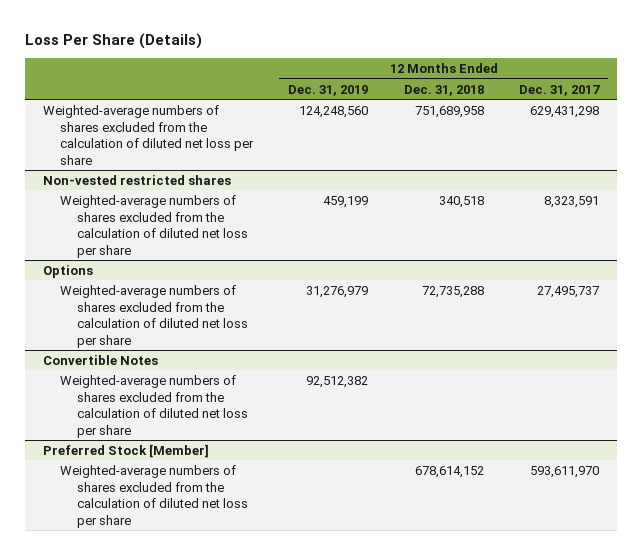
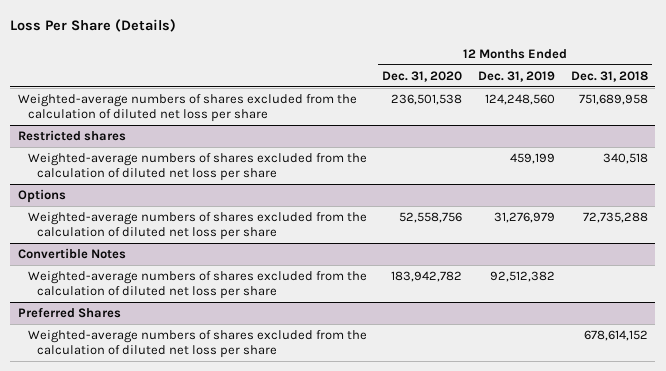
- | 12 Months Ended Dec. 31, 2019 | 12 Months Ended Dec. 31, 2018 | 12 Months Ended Dec. 31, 2017
+ | 12 Months Ended Dec. 31, 2020 | 12 Months Ended Dec. 31, 2019 | 12 Months Ended Dec. 31, 2018
- Non-vested restricted shares
+ Restricted shares
- Preferred Stock [Member]
+ Preferred Shares

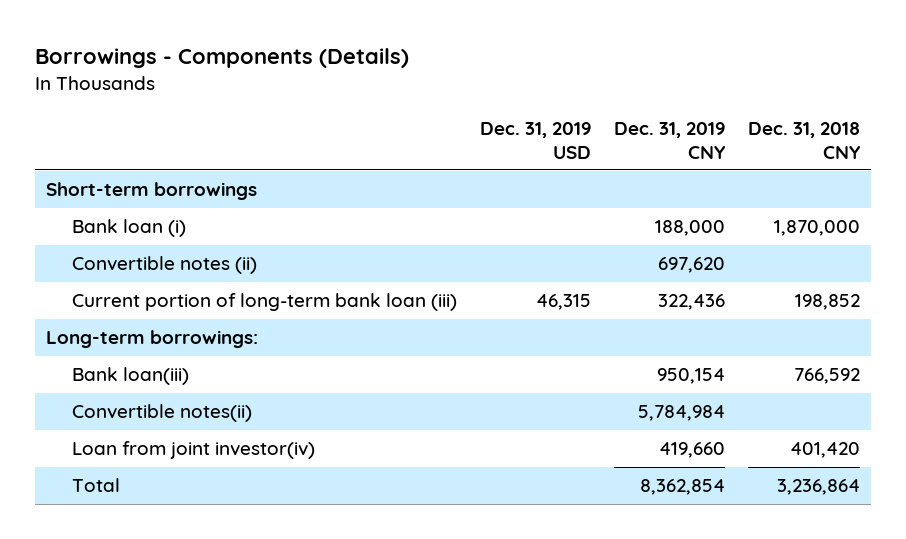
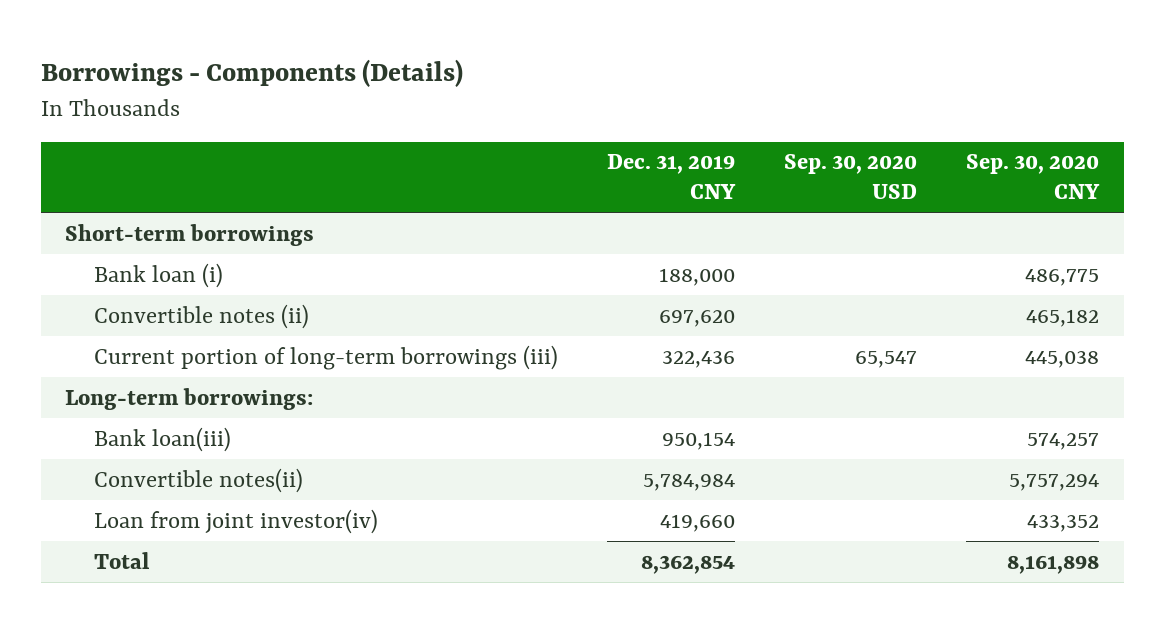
- | Dec. 31, 2019 USD | Dec. 31, 2019 CNY | Dec. 31, 2018 CNY
+ | Dec. 31, 2019 CNY | Sep. 30, 2020 USD | Sep. 30, 2020 CNY
- Current portion of long-term bank loan (iii) | 46,315 | 322,436 | 198,852
+ Current portion of long-term borrowings (iii) | 322,436 | 65,547 | 445,038

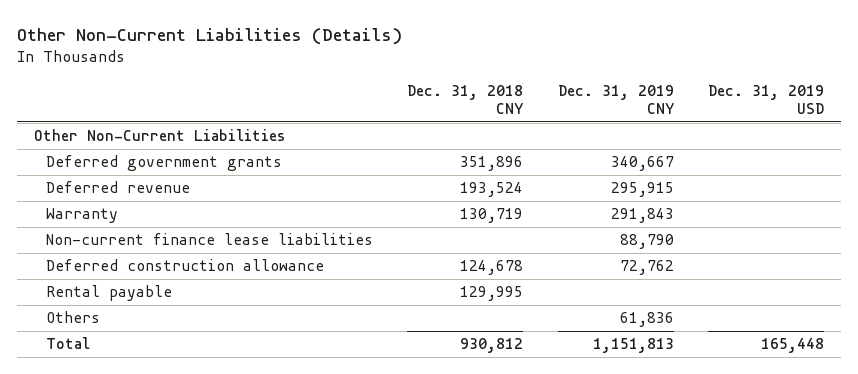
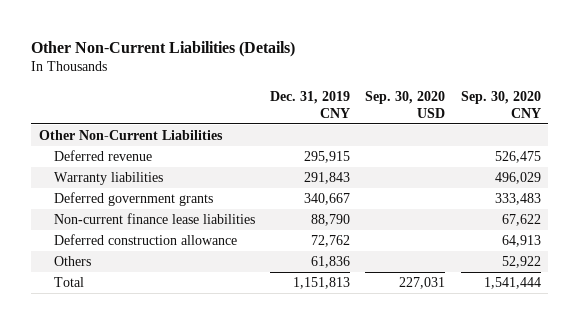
- | Dec. 31, 2018 CNY | Dec. 31, 2019 CNY | Dec. 31, 2019 USD
+ | Dec. 31, 2019 CNY | Sep. 30, 2020 USD | Sep. 30, 2020 CNY
- Warranty | 130,719 | 291,843 |
+ Warranty liabilities | 291,843 | | 496,029
moved down: Deferred government grants | 340,667 | | 333,483
- Rental payable | 129,995 | |

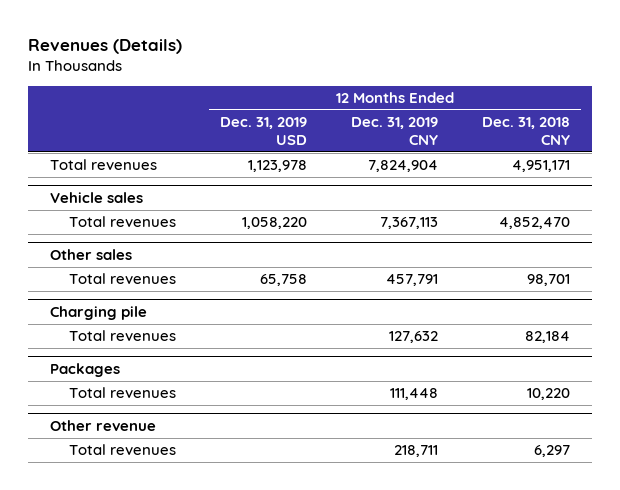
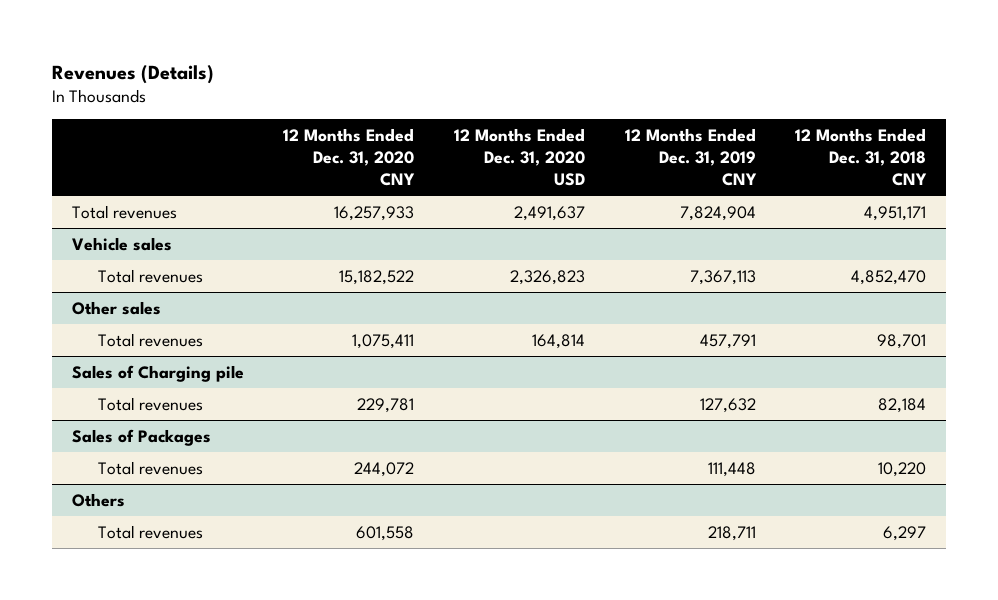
- | 12 Months Ended Dec. 31, 2019 USD | 12 Months Ended Dec. 31, 2019 CNY | 12 Months Ended Dec. 31, 2018 CNY
+ | 12 Months Ended Dec. 31, 2020 CNY | 12 Months Ended Dec. 31, 2020 USD | 12 Months Ended Dec. 31, 2019 CNY | 12 Months Ended Dec. 31, 2018 CNY
- Charging pile
+ Sales of Charging pile
- Packages
+ Sales of Packages
- Other revenue
+ Others

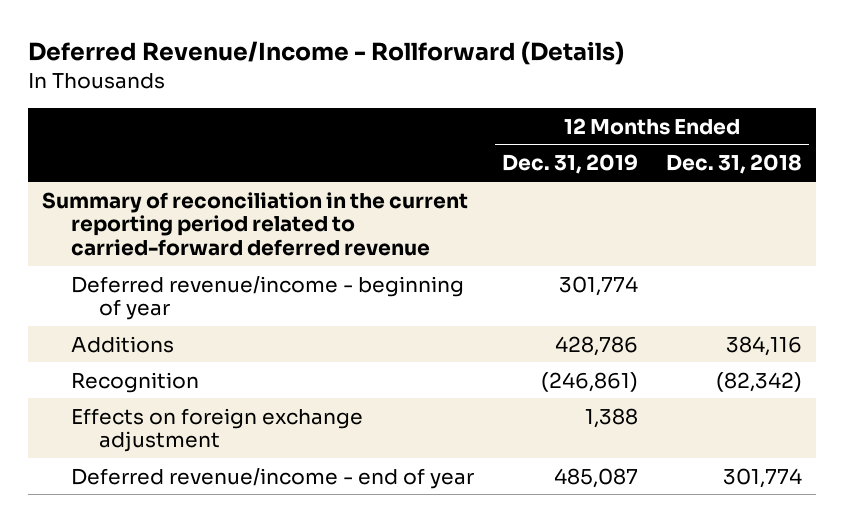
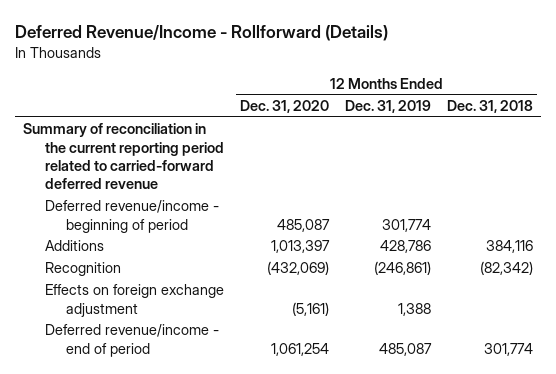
- | 12 Months Ended Dec. 31, 2019 | 12 Months Ended Dec. 31, 2018
+ | 12 Months Ended Dec. 31, 2020 | 12 Months Ended Dec. 31, 2019 | 12 Months Ended Dec. 31, 2018
- Deferred revenue/income - beginning of year | 301,774 |
+ Deferred revenue/income - beginning of period | 485,087 | 301,774 |
- Deferred revenue/income - end of year | 485,087 | 301,774
+ Deferred revenue/income - end of period | 1,061,254 | 485,087 | 301,774

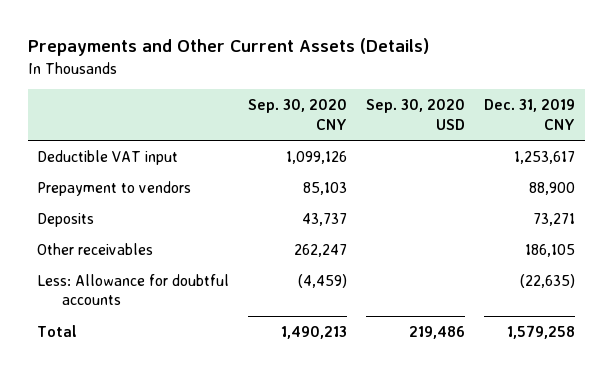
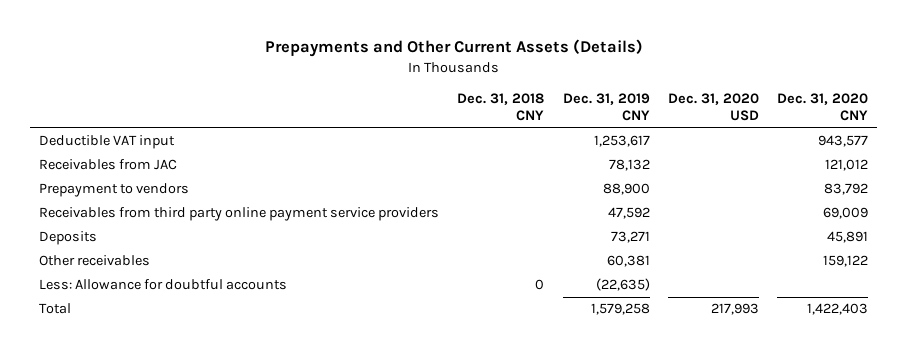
- | Sep. 30, 2020 CNY | Sep. 30, 2020 USD | Dec. 31, 2019 CNY
+ | Dec. 31, 2018 CNY | Dec. 31, 2019 CNY | Dec. 31, 2020 USD | Dec. 31, 2020 CNY
+ Receivables from JAC | | 78,132 | | 121,012
+ Receivables from third party online payment service providers | | 47,592 | | 69,009
- Other receivables | 262,247 | | 186,105
+ Other receivables | | 60,381 | | 159,122

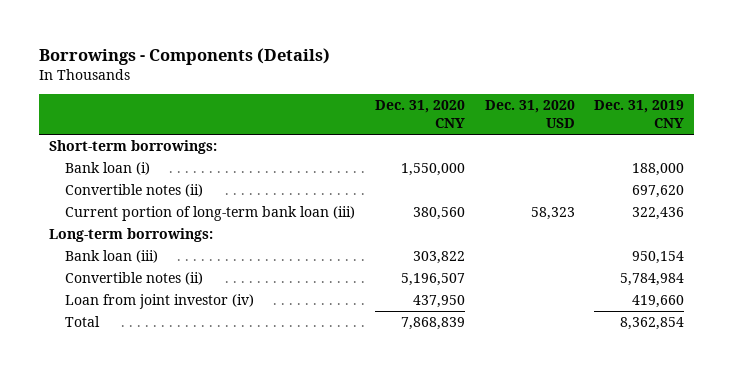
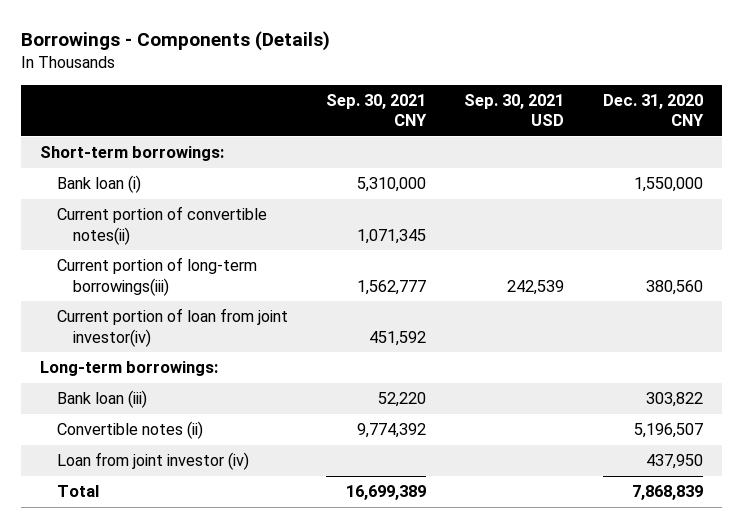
- | Dec. 31, 2020 CNY | Dec. 31, 2020 USD | Dec. 31, 2019 CNY
+ | Sep. 30, 2021 CNY | Sep. 30, 2021 USD | Dec. 31, 2020 CNY
- Convertible notes (ii) | | | 697,620
- Current portion of long-term bank loan (iii) | 380,560 | 58,323 | 322,436
+ Current portion of convertible notes(ii) | 1,071,345 | |
+ Current portion of long-term borrowings(iii) | 1,562,777 | 242,539 | 380,560
+ Current portion of loan from joint investor(iv) | 451,592 | |

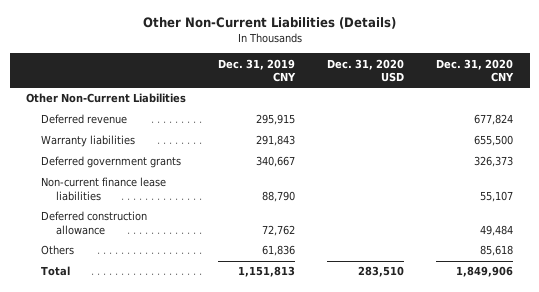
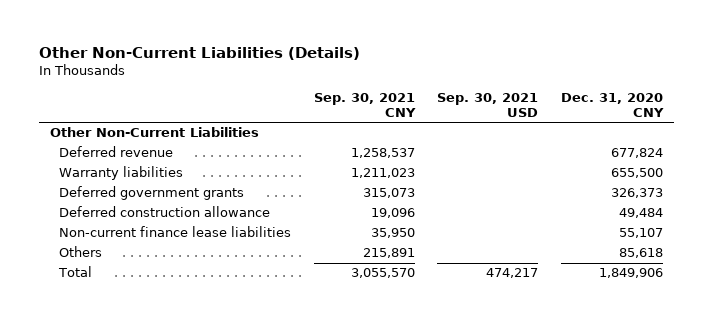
- | Dec. 31, 2019 CNY | Dec. 31, 2020 USD | Dec. 31, 2020 CNY
+ | Sep. 30, 2021 CNY | Sep. 30, 2021 USD | Dec. 31, 2020 CNY
moved down: Non-current finance lease liabilities | 35,950 | | 55,107

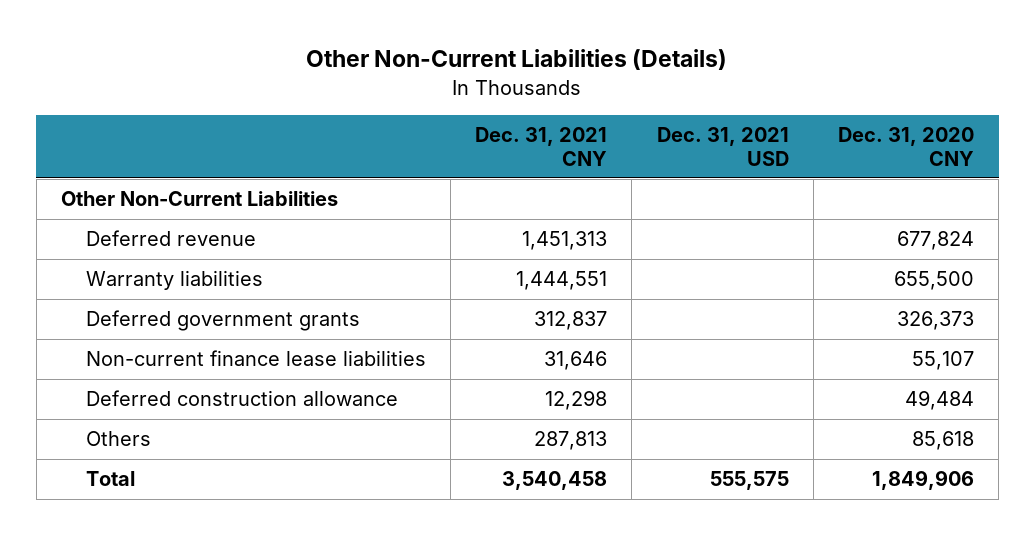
- | Sep. 30, 2021 CNY | Sep. 30, 2021 USD | Dec. 31, 2020 CNY
+ | Dec. 31, 2021 CNY | Dec. 31, 2021 USD | Dec. 31, 2020 CNY
moved down: Deferred construction allowance | 12,298 | | 49,484

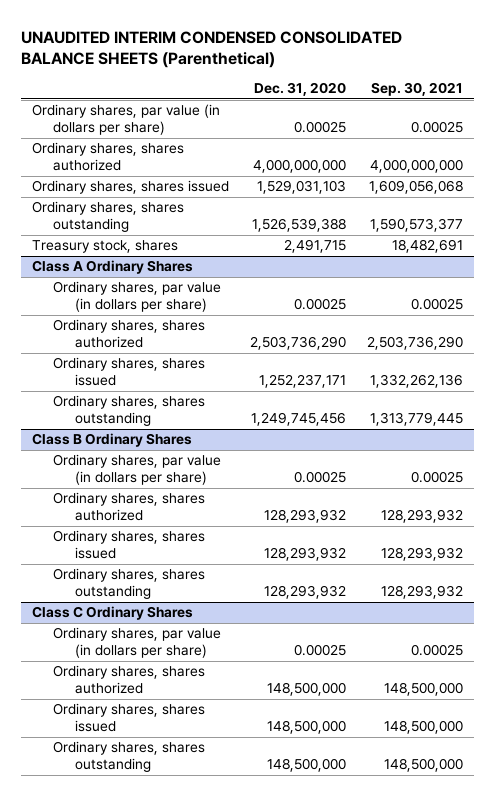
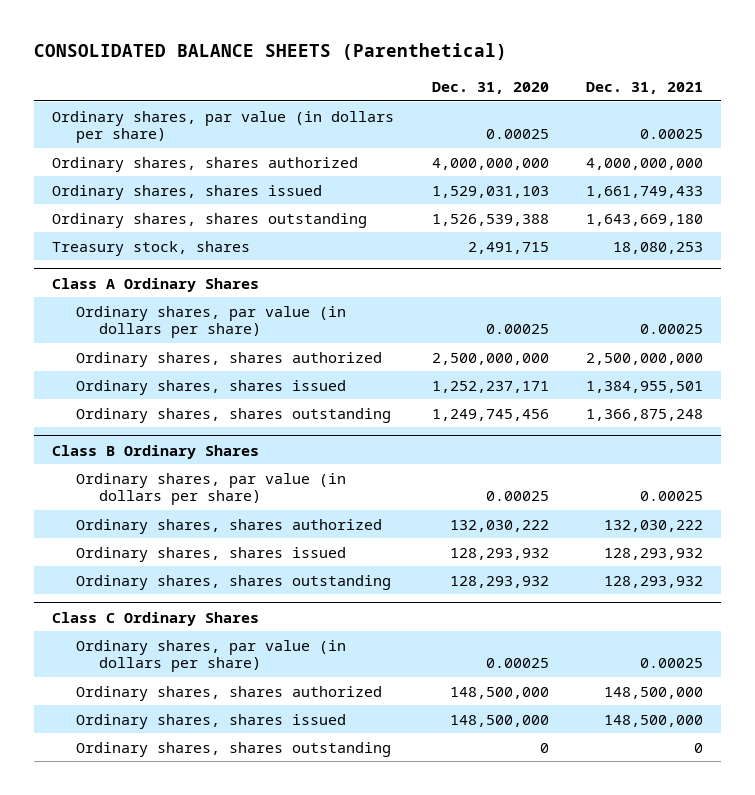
- UNAUDITED INTERIM CONDENSED CONSOLIDATED BALANCE SHEETS (Parenthetical)
+ CONSOLIDATED BALANCE SHEETS (Parenthetical)
- | Dec. 31, 2020 | Sep. 30, 2021
+ | Dec. 31, 2020 | Dec. 31, 2021
@ Class A Ordinary Shares
- Ordinary shares, shares authorized | 2,503,736,290 | 2,503,736,290
+ Ordinary shares, shares authorized | 2,500,000,000 | 2,500,000,000
@ Class B Ordinary Shares
- Ordinary shares, shares authorized | 128,293,932 | 128,293,932
+ Ordinary shares, shares authorized | 132,030,222 | 132,030,222
@ Class C Ordinary Shares
- Ordinary shares, shares outstanding | 148,500,000 | 148,500,000
+ Ordinary shares, shares outstanding | 0 | 0

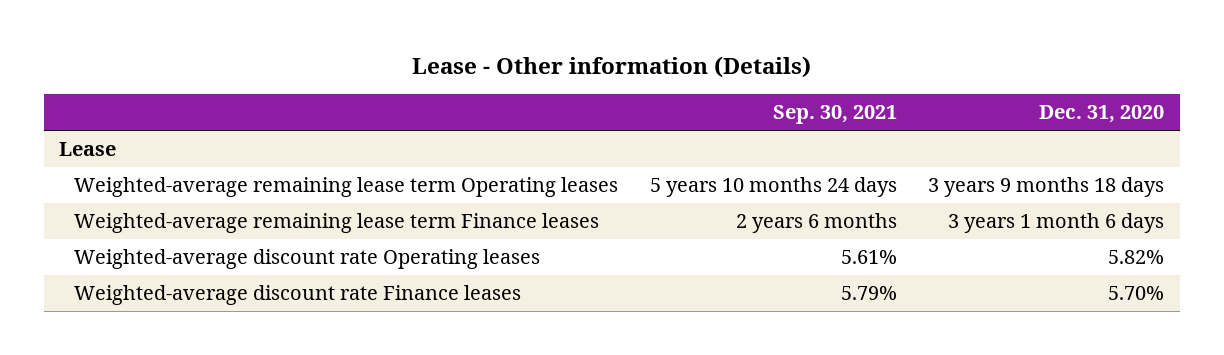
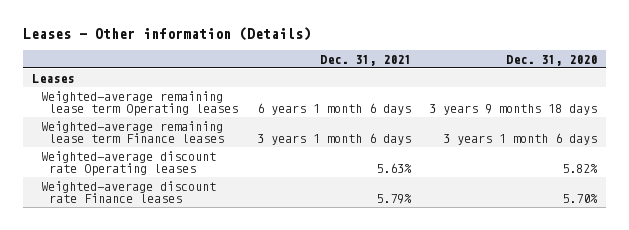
- Lease - Other information (Details)
+ Leases - Other information (Details)
- | Sep. 30, 2021 | Dec. 31, 2020
+ | Dec. 31, 2021 | Dec. 31, 2020
- Lease
+ Leases

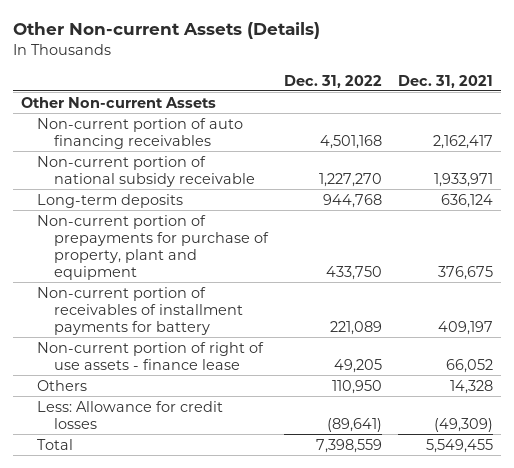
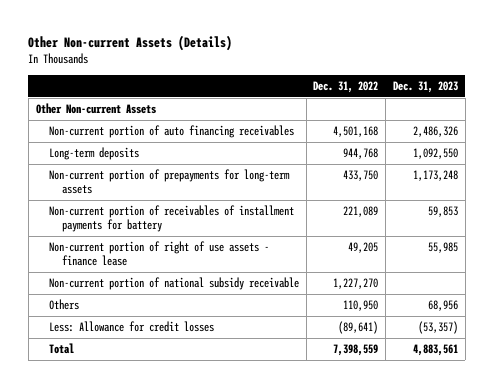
- | Dec. 31, 2022 | Dec. 31, 2021
+ | Dec. 31, 2022 | Dec. 31, 2023
- Non-current portion of prepayments for purchase of property, plant and equipment | 433,750 | 376,675
+ Non-current portion of prepayments for long-term assets | 433,750 | 1,173,248
moved down: Non-current portion of national subsidy receivable | 1,227,270 |

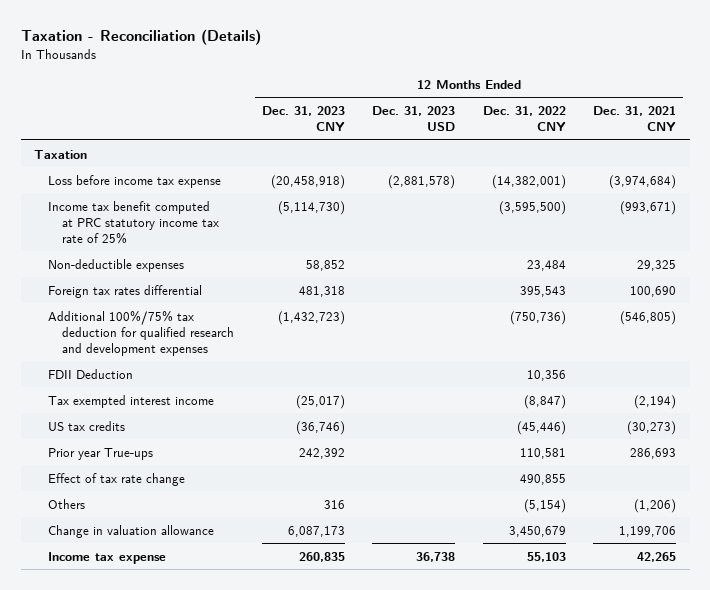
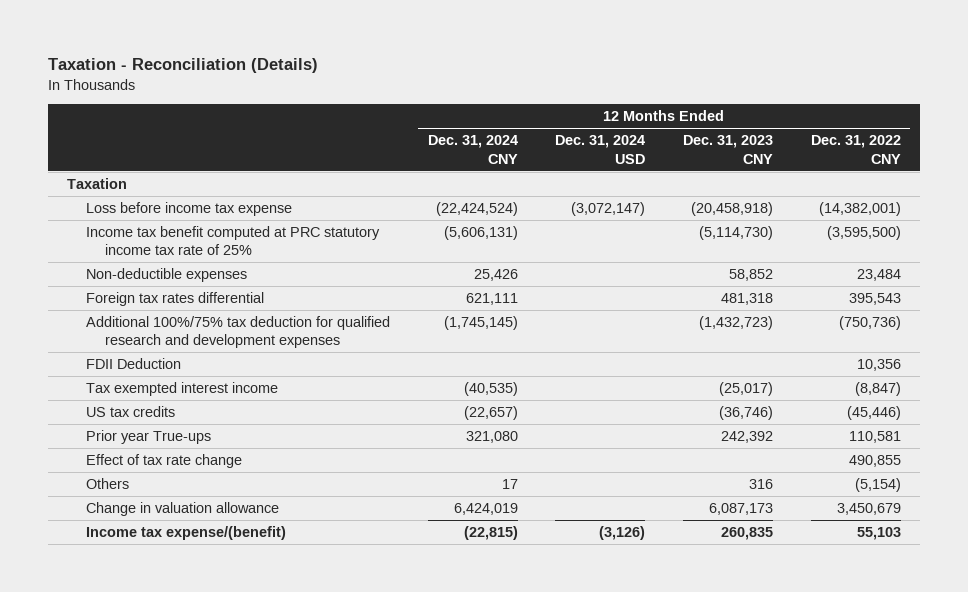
- | 12 Months Ended Dec. 31, 2023 CNY | 12 Months Ended Dec. 31, 2023 USD | 12 Months Ended Dec. 31, 2022 CNY | 12 Months Ended Dec. 31, 2021 CNY
+ | 12 Months Ended Dec. 31, 2024 CNY | 12 Months Ended Dec. 31, 2024 USD | 12 Months Ended Dec. 31, 2023 CNY | 12 Months Ended Dec. 31, 2022 CNY
- Income tax expense | 260,835 | 36,738 | 55,103 | 42,265
+ Income tax expense/(benefit) | (22,815) | (3,126) | 260,835 | 55,103

